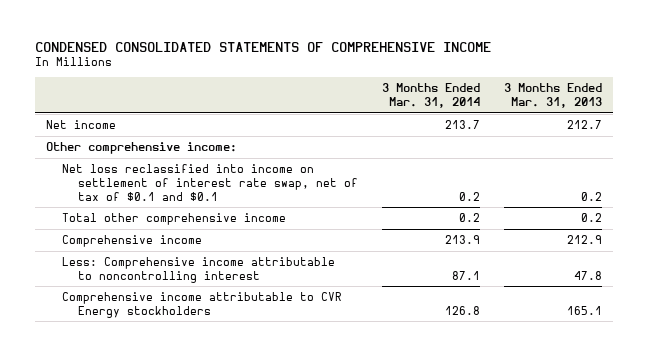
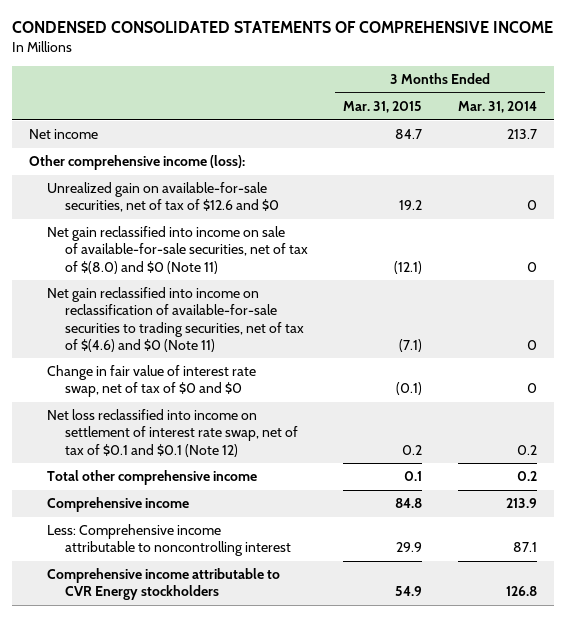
- | 3 Months Ended Mar. 31, 2014 | 3 Months Ended Mar. 31, 2013
+ | 3 Months Ended Mar. 31, 2015 | 3 Months Ended Mar. 31, 2014
- Other comprehensive income:
- Net loss reclassified into income on settlement of interest rate swap, net of tax of $0.1 and $0.1 | 0.2 | 0.2
+ Other comprehensive income (loss):
+ Unrealized gain on available-for-sale securities, net of tax of $12.6 and $0 | 19.2 | 0
+ Net gain reclassified into income on sale of available-for-sale securities, net of tax of $(8.0) and $0 (Note 11) | (12.1) | 0
+ Net gain reclassified into income on reclassification of available-for-sale securities to trading securities, net of tax of $(4.6) and $0 (Note 11) | (7.1) | 0
+ Change in fair value of interest rate swap, net of tax of $0 and $0 | (0.1) | 0
+ Net loss reclassified into income on settlement of interest rate swap, net of tax of $0.1 and $0.1 (Note 12) | 0.2 | 0.2

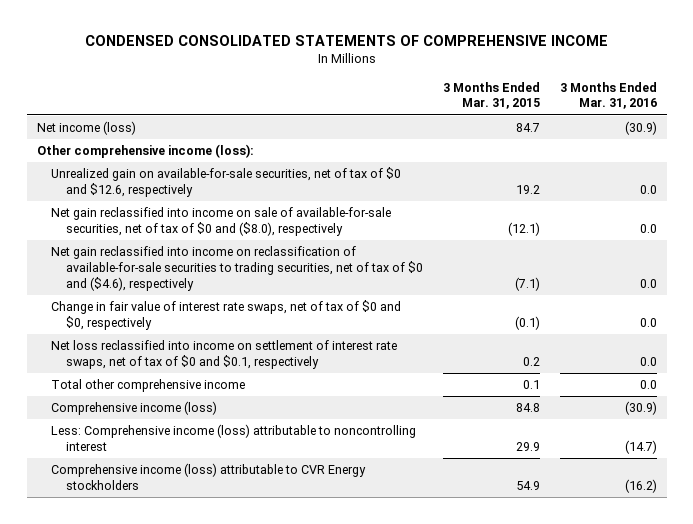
- | 3 Months Ended Mar. 31, 2015 | 3 Months Ended Mar. 31, 2014
+ | 3 Months Ended Mar. 31, 2015 | 3 Months Ended Mar. 31, 2016
- Net income | 84.7 | 213.7
+ Net income (loss) | 84.7 | (30.9)
- Unrealized gain on available-for-sale securities, net of tax of $12.6 and $0 | 19.2 | 0
- Net gain reclassified into income on sale of available-for-sale securities, net of tax of $(8.0) and $0 (Note 11) | (12.1) | 0
- Net gain reclassified into income on reclassification of available-for-sale securities to trading securities, net of tax of $(4.6) and $0 (Note 11) | (7.1) | 0
- Change in fair value of interest rate swap, net of tax of $0 and $0 | (0.1) | 0
- Net loss reclassified into income on settlement of interest rate swap, net of tax of $0.1 and $0.1 (Note 12) | 0.2 | 0.2
+ Unrealized gain on available-for-sale securities, net of tax of $0 and $12.6, respectively | 19.2 | 0.0
+ Net gain reclassified into income on sale of available-for-sale securities, net of tax of $0 and ($8.0), respectively | (12.1) | 0.0
+ Net gain reclassified into income on reclassification of available-for-sale securities to trading securities, net of tax of $0 and ($4.6), respectively | (7.1) | 0.0
+ Change in fair value of interest rate swaps, net of tax of $0 and $0, respectively | (0.1) | 0.0
+ Net loss reclassified into income on settlement of interest rate swaps, net of tax of $0 and $0.1, respectively | 0.2 | 0.0
- Comprehensive income | 84.8 | 213.9
- Less: Comprehensive income attributable to noncontrolling interest | 29.9 | 87.1
- Comprehensive income attributable to CVR Energy stockholders | 54.9 | 126.8
+ Comprehensive income (loss) | 84.8 | (30.9)
+ Less: Comprehensive income (loss) attributable to noncontrolling interest | 29.9 | (14.7)
+ Comprehensive income (loss) attributable to CVR Energy stockholders | 54.9 | (16.2)

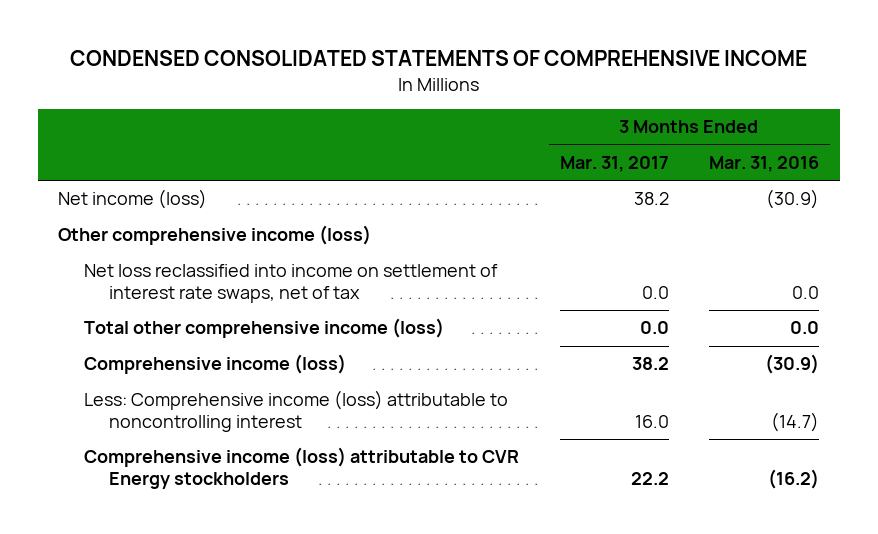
- | 3 Months Ended Mar. 31, 2015 | 3 Months Ended Mar. 31, 2016
+ | 3 Months Ended Mar. 31, 2017 | 3 Months Ended Mar. 31, 2016
- Other comprehensive income (loss):
- Unrealized gain on available-for-sale securities, net of tax of $0 and $12.6, respectively | 19.2 | 0.0
- Net gain reclassified into income on sale of available-for-sale securities, net of tax of $0 and ($8.0), respectively | (12.1) | 0.0
- Net gain reclassified into income on reclassification of available-for-sale securities to trading securities, net of tax of $0 and ($4.6), respectively | (7.1) | 0.0
- Change in fair value of interest rate swaps, net of tax of $0 and $0, respectively | (0.1) | 0.0
- Net loss reclassified into income on settlement of interest rate swaps, net of tax of $0 and $0.1, respectively | 0.2 | 0.0
- Total other comprehensive income | 0.1 | 0.0
+ Other comprehensive income (loss)
+ Net loss reclassified into income on settlement of interest rate swaps, net of tax | 0.0 | 0.0
+ Total other comprehensive income (loss) | 0.0 | 0.0

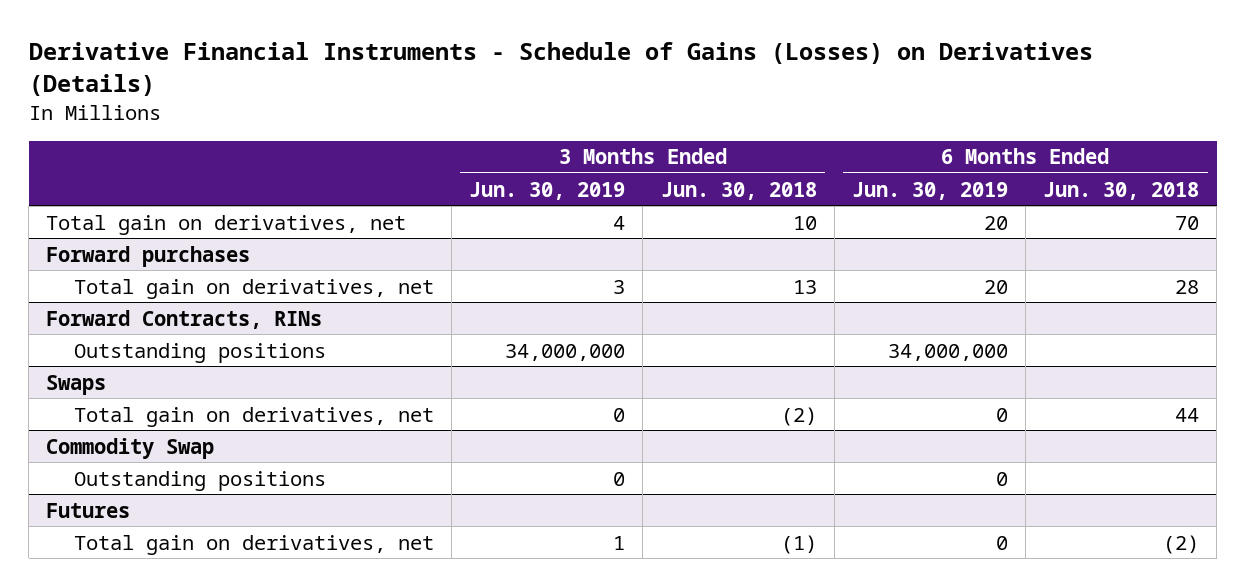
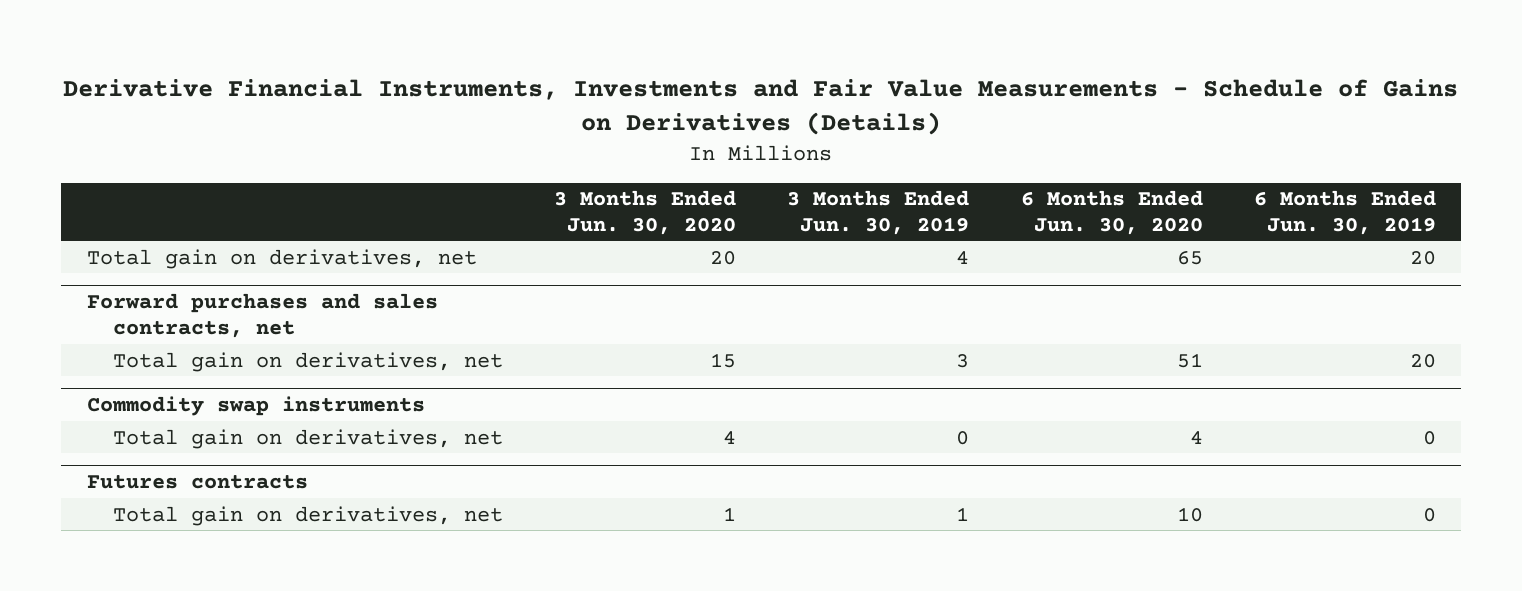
- Derivative Financial Instruments - Schedule of Gains (Losses) on Derivatives (Details)
+ Derivative Financial Instruments, Investments and Fair Value Measurements - Schedule of Gains on Derivatives (Details)
- | 3 Months Ended Jun. 30, 2019 | 3 Months Ended Jun. 30, 2018 | 6 Months Ended Jun. 30, 2019 | 6 Months Ended Jun. 30, 2018
+ | 3 Months Ended Jun. 30, 2020 | 3 Months Ended Jun. 30, 2019 | 6 Months Ended Jun. 30, 2020 | 6 Months Ended Jun. 30, 2019
- Forward purchases
+ Forward purchases and sales contracts, net
- Forward Contracts, RINs
- Outstanding positions | 34,000,000 | | 34,000,000 |
- Swaps
+ Commodity swap instruments
- Commodity Swap
- Outstanding positions | 0 | | 0 |
- Futures
+ Futures contracts

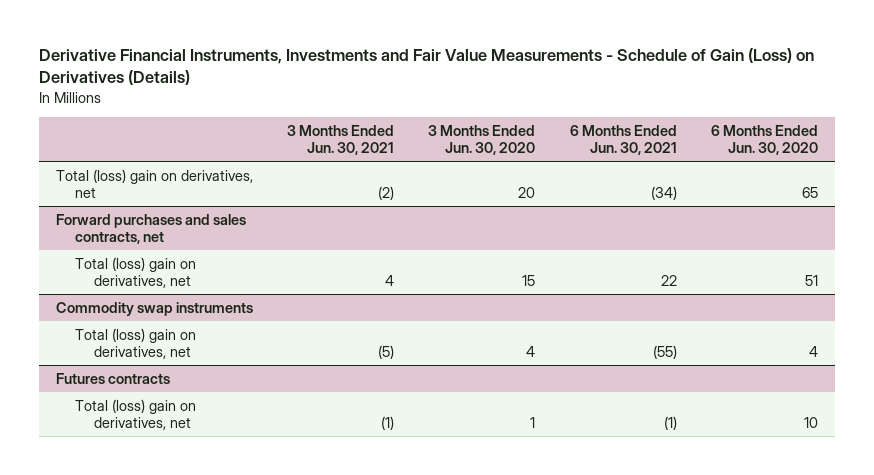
- Derivative Financial Instruments, Investments and Fair Value Measurements - Schedule of Gains on Derivatives (Details)
+ Derivative Financial Instruments, Investments and Fair Value Measurements - Schedule of Gain (Loss) on Derivatives (Details)
- | 3 Months Ended Jun. 30, 2020 | 3 Months Ended Jun. 30, 2019 | 6 Months Ended Jun. 30, 2020 | 6 Months Ended Jun. 30, 2019
+ | 3 Months Ended Jun. 30, 2021 | 3 Months Ended Jun. 30, 2020 | 6 Months Ended Jun. 30, 2021 | 6 Months Ended Jun. 30, 2020
- Total gain on derivatives, net | 20 | 4 | 65 | 20
+ Total (loss) gain on derivatives, net | (2) | 20 | (34) | 65
@ Forward purchases and sales contracts, net
- Total gain on derivatives, net | 15 | 3 | 51 | 20
+ Total (loss) gain on derivatives, net | 4 | 15 | 22 | 51
@ Commodity swap instruments
- Total gain on derivatives, net | 4 | 0 | 4 | 0
+ Total (loss) gain on derivatives, net | (5) | 4 | (55) | 4
@ Futures contracts
- Total gain on derivatives, net | 1 | 1 | 10 | 0
+ Total (loss) gain on derivatives, net | (1) | 1 | (1) | 10

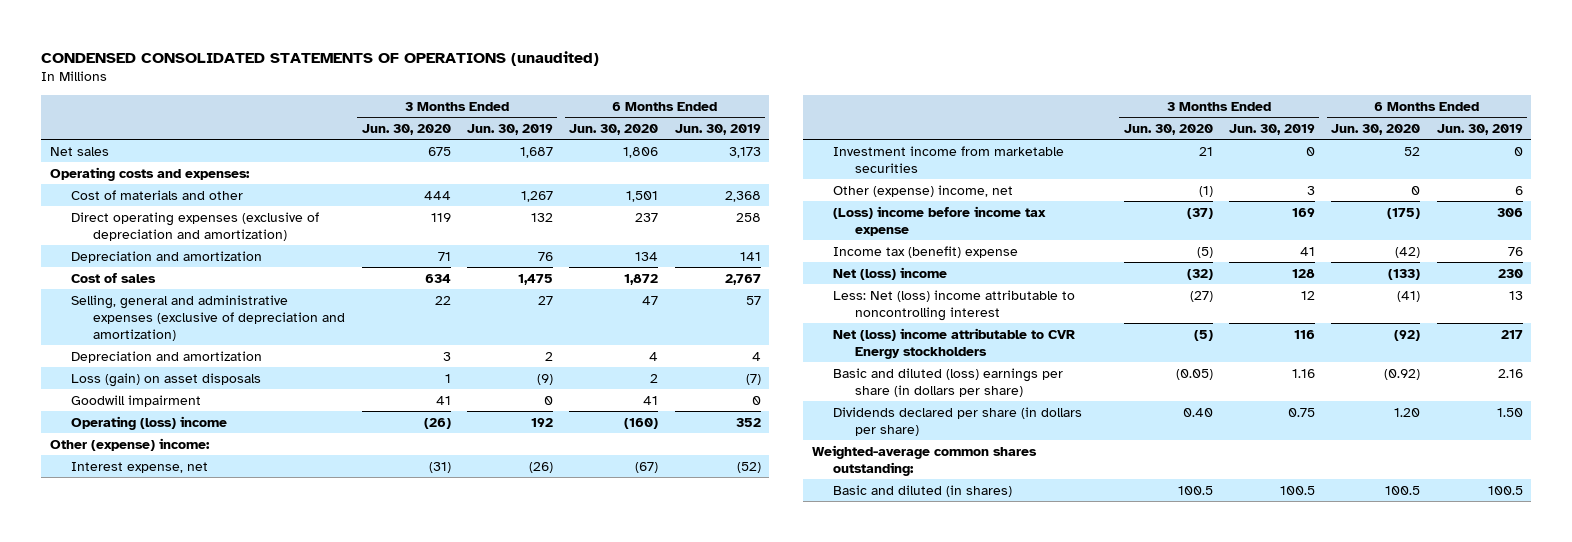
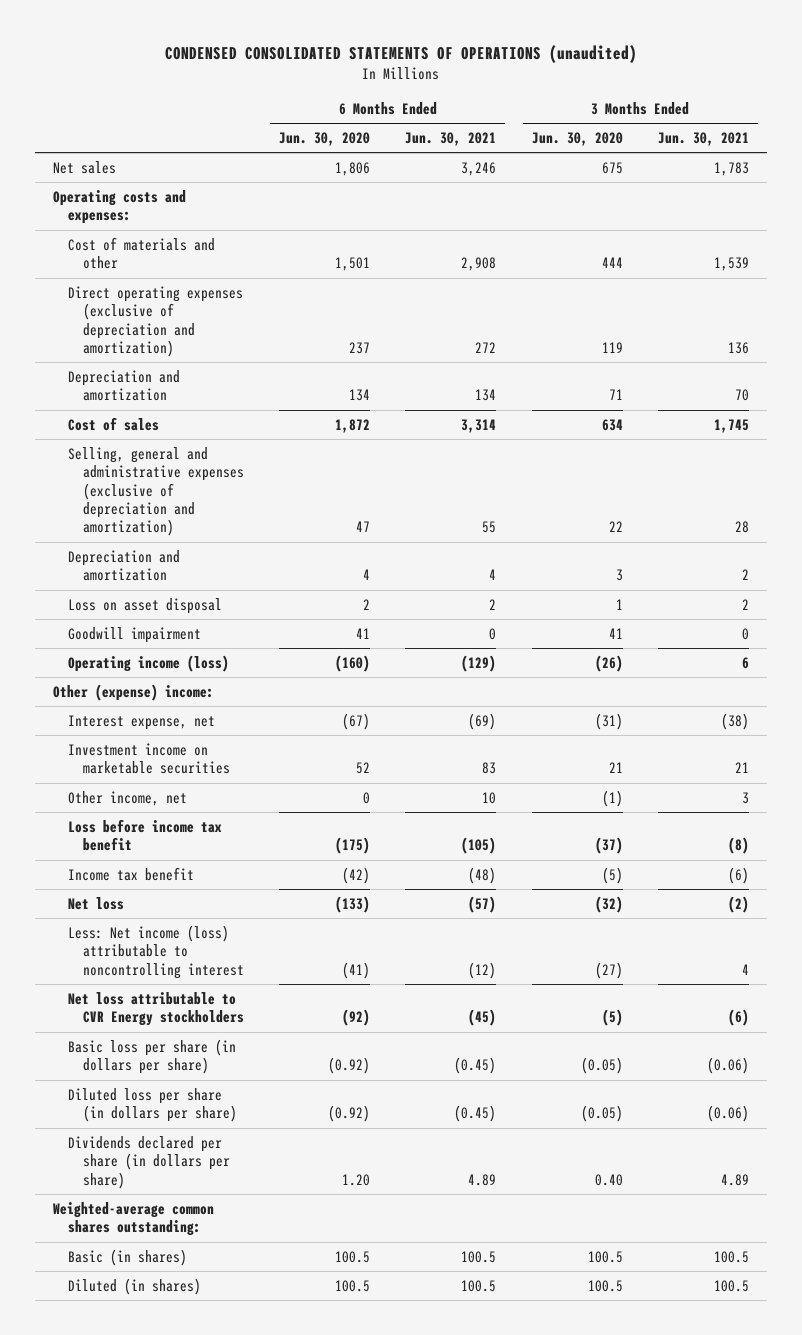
- | 3 Months Ended Jun. 30, 2020 | 3 Months Ended Jun. 30, 2019 | 6 Months Ended Jun. 30, 2020 | 6 Months Ended Jun. 30, 2019
+ | 6 Months Ended Jun. 30, 2020 | 6 Months Ended Jun. 30, 2021 | 3 Months Ended Jun. 30, 2020 | 3 Months Ended Jun. 30, 2021
- Loss (gain) on asset disposals | 1 | (9) | 2 | (7)
+ Loss on asset disposal | 2 | 2 | 1 | 2
- Operating (loss) income | (26) | 192 | (160) | 352
+ Operating income (loss) | (160) | (129) | (26) | 6
- Investment income from marketable securities | 21 | 0 | 52 | 0
- Other (expense) income, net | (1) | 3 | 0 | 6
- (Loss) income before income tax expense | (37) | 169 | (175) | 306
- Income tax (benefit) expense | (5) | 41 | (42) | 76
- Net (loss) income | (32) | 128 | (133) | 230
- Less: Net (loss) income attributable to noncontrolling interest | (27) | 12 | (41) | 13
- Net (loss) income attributable to CVR Energy stockholders | (5) | 116 | (92) | 217
- Basic and diluted (loss) earnings per share (in dollars per share) | (0.05) | 1.16 | (0.92) | 2.16
+ Investment income on marketable securities | 52 | 83 | 21 | 21
+ Other income, net | 0 | 10 | (1) | 3
+ Loss before income tax benefit | (175) | (105) | (37) | (8)
+ Income tax benefit | (42) | (48) | (5) | (6)
+ Net loss | (133) | (57) | (32) | (2)
+ Less: Net income (loss) attributable to noncontrolling interest | (41) | (12) | (27) | 4
+ Net loss attributable to CVR Energy stockholders | (92) | (45) | (5) | (6)
+ Basic loss per share (in dollars per share) | (0.92) | (0.45) | (0.05) | (0.06)
+ Diluted loss per share (in dollars per share) | (0.92) | (0.45) | (0.05) | (0.06)
- Basic and diluted (in shares) | 100.5 | 100.5 | 100.5 | 100.5
+ Basic (in shares) | 100.5 | 100.5 | 100.5 | 100.5
+ Diluted (in shares) | 100.5 | 100.5 | 100.5 | 100.5

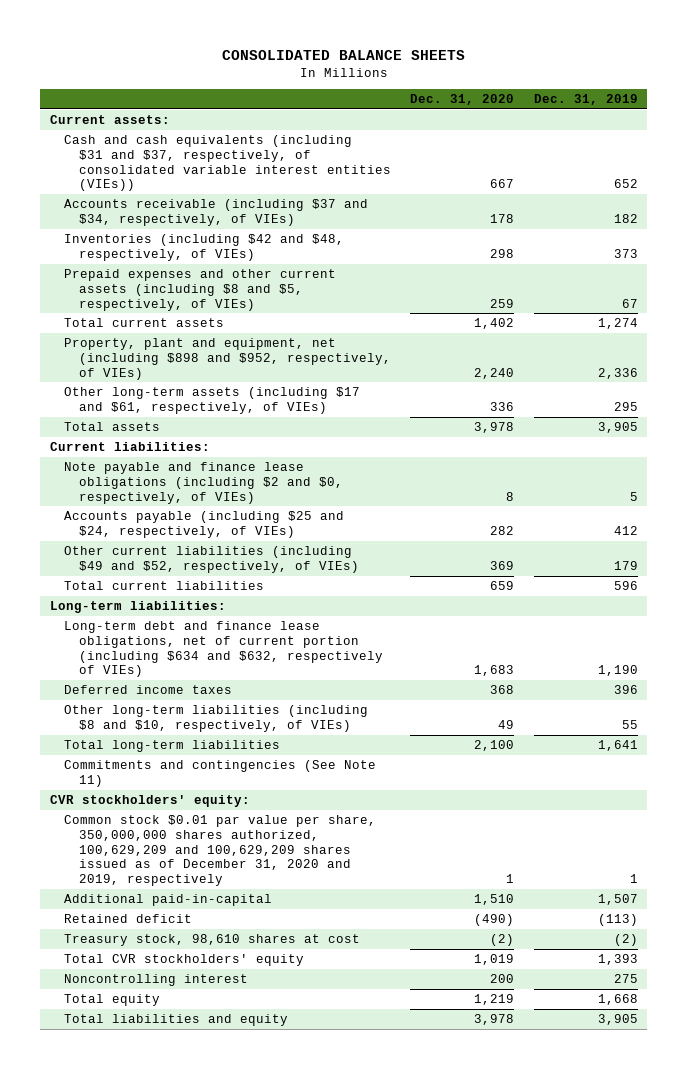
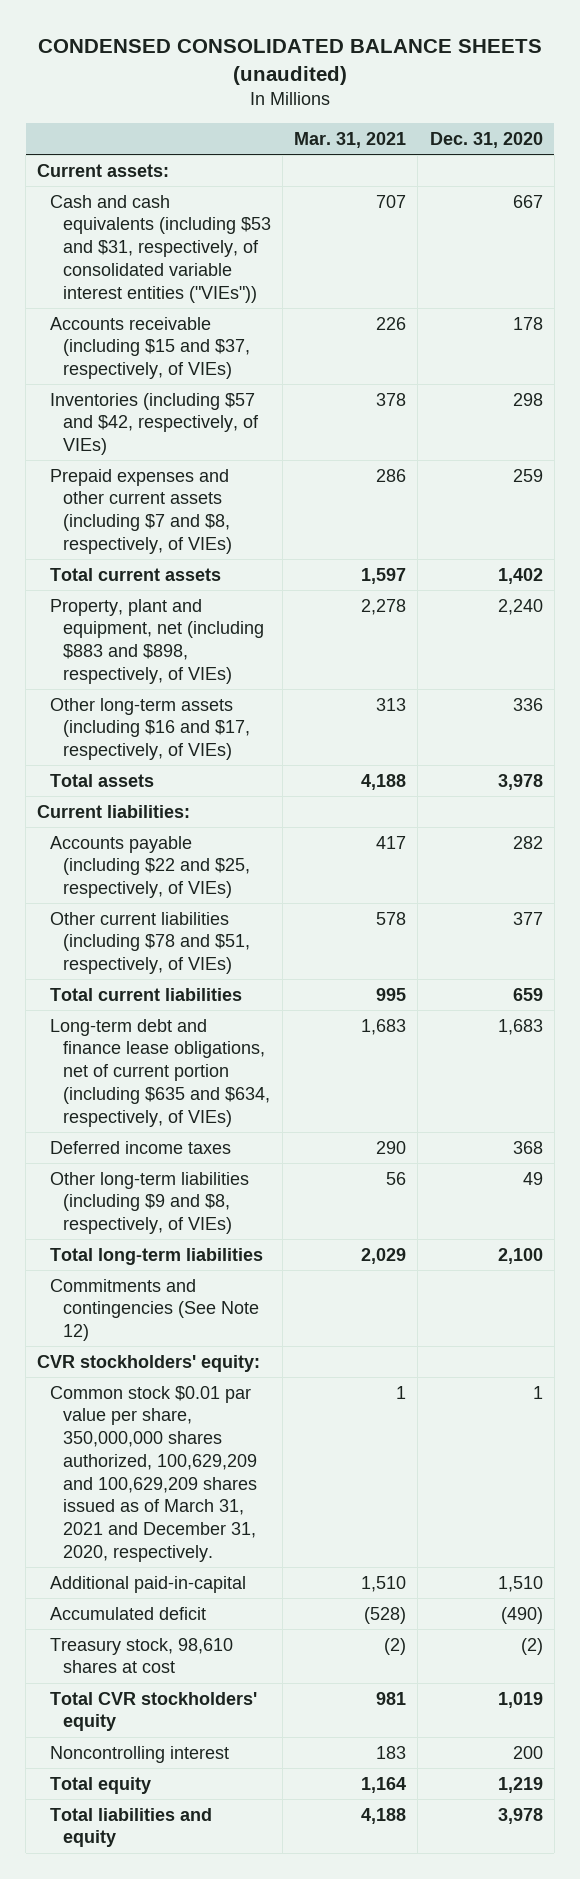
- CONSOLIDATED BALANCE SHEETS
+ CONDENSED CONSOLIDATED BALANCE SHEETS (unaudited)
- | Dec. 31, 2020 | Dec. 31, 2019
+ | Mar. 31, 2021 | Dec. 31, 2020
- Cash and cash equivalents (including $31 and $37, respectively, of consolidated variable interest entities (VIEs)) | 667 | 652
- Accounts receivable (including $37 and $34, respectively, of VIEs) | 178 | 182
- Inventories (including $42 and $48, respectively, of VIEs) | 298 | 373
- Prepaid expenses and other current assets (including $8 and $5, respectively, of VIEs) | 259 | 67
+ Cash and cash equivalents (including $53 and $31, respectively, of consolidated variable interest entities ("VIEs")) | 707 | 667
+ Accounts receivable (including $15 and $37, respectively, of VIEs) | 226 | 178
+ Inventories (including $57 and $42, respectively, of VIEs) | 378 | 298
+ Prepaid expenses and other current assets (including $7 and $8, respectively, of VIEs) | 286 | 259
- Property, plant and equipment, net (including $898 and $952, respectively, of VIEs) | 2,240 | 2,336
- Other long-term assets (including $17 and $61, respectively, of VIEs) | 336 | 295
+ Property, plant and equipment, net (including $883 and $898, respectively, of VIEs) | 2,278 | 2,240
+ Other long-term assets (including $16 and $17, respectively, of VIEs) | 313 | 336
- Note payable and finance lease obligations (including $2 and $0, respectively, of VIEs) | 8 | 5
- Accounts payable (including $25 and $24, respectively, of VIEs) | 282 | 412
- Other current liabilities (including $49 and $52, respectively, of VIEs) | 369 | 179
+ Accounts payable (including $22 and $25, respectively, of VIEs) | 417 | 282
+ Other current liabilities (including $78 and $51, respectively, of VIEs) | 578 | 377
- Long-term liabilities:
- Long-term debt and finance lease obligations, net of current portion (including $634 and $632, respectively of VIEs) | 1,683 | 1,190
+ Long-term debt and finance lease obligations, net of current portion (including $635 and $634, respectively, of VIEs) | 1,683 | 1,683
- Other long-term liabilities (including $8 and $10, respectively, of VIEs) | 49 | 55
+ Other long-term liabilities (including $9 and $8, respectively, of VIEs) | 56 | 49
- Commitments and contingencies (See Note 11)
+ Commitments and contingencies (See Note 12)
- Common stock $0.01 par value per share, 350,000,000 shares authorized, 100,629,209 and 100,629,209 shares issued as of December 31, 2020 and 2019, respectively | 1 | 1
+ Common stock $0.01 par value per share, 350,000,000 shares authorized, 100,629,209 and 100,629,209 shares issued as of March 31, 2021 and December 31, 2020, respectively. | 1 | 1
- Retained deficit | (490) | (113)
+ Accumulated deficit | (528) | (490)

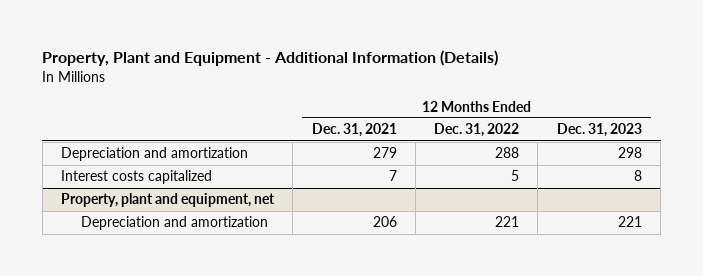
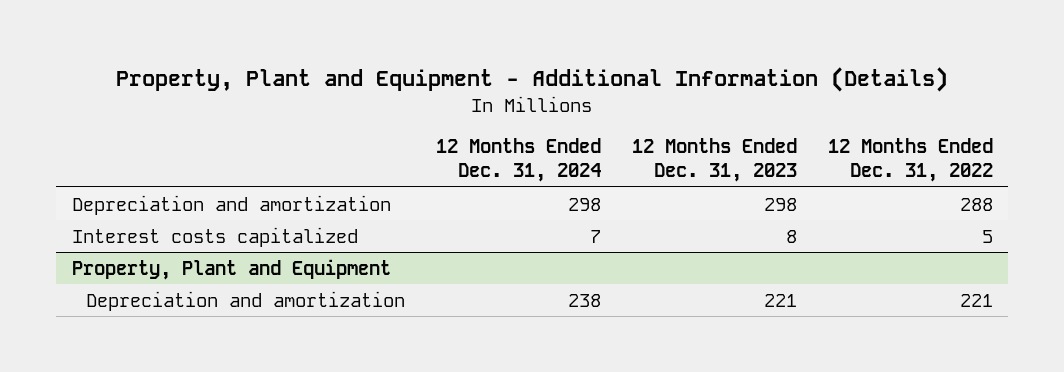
- | 12 Months Ended Dec. 31, 2021 | 12 Months Ended Dec. 31, 2022 | 12 Months Ended Dec. 31, 2023
+ | 12 Months Ended Dec. 31, 2024 | 12 Months Ended Dec. 31, 2023 | 12 Months Ended Dec. 31, 2022
- Property, plant and equipment, net
+ Property, Plant and Equipment

